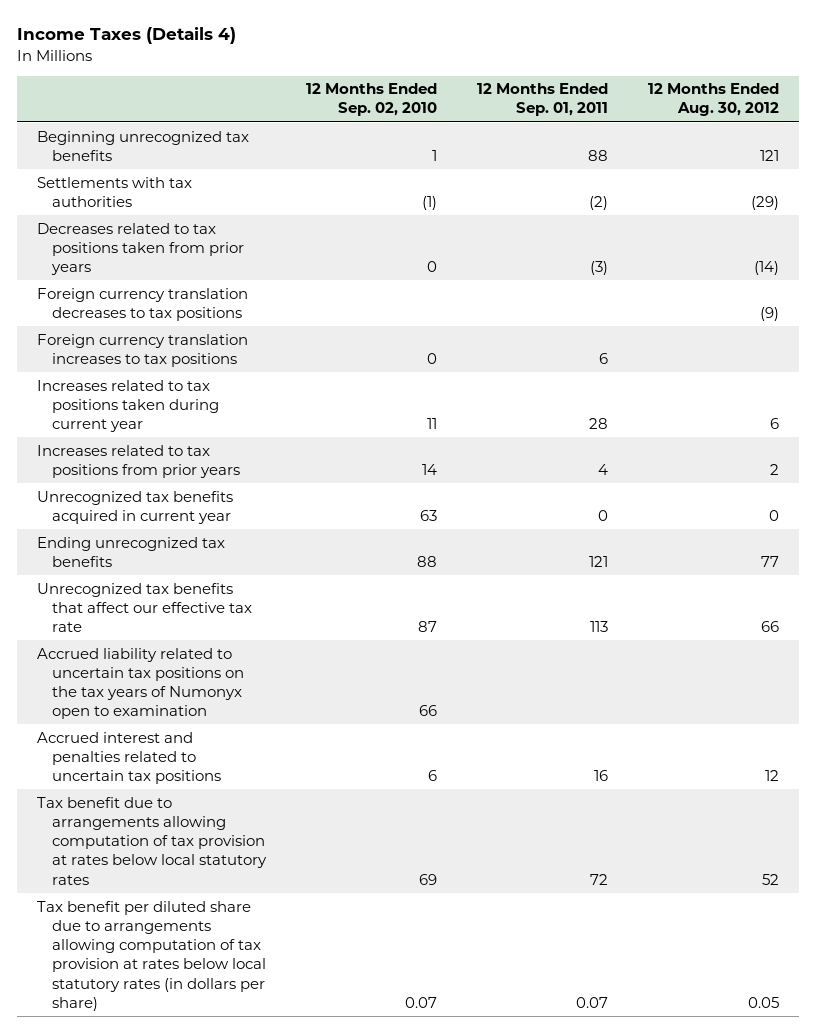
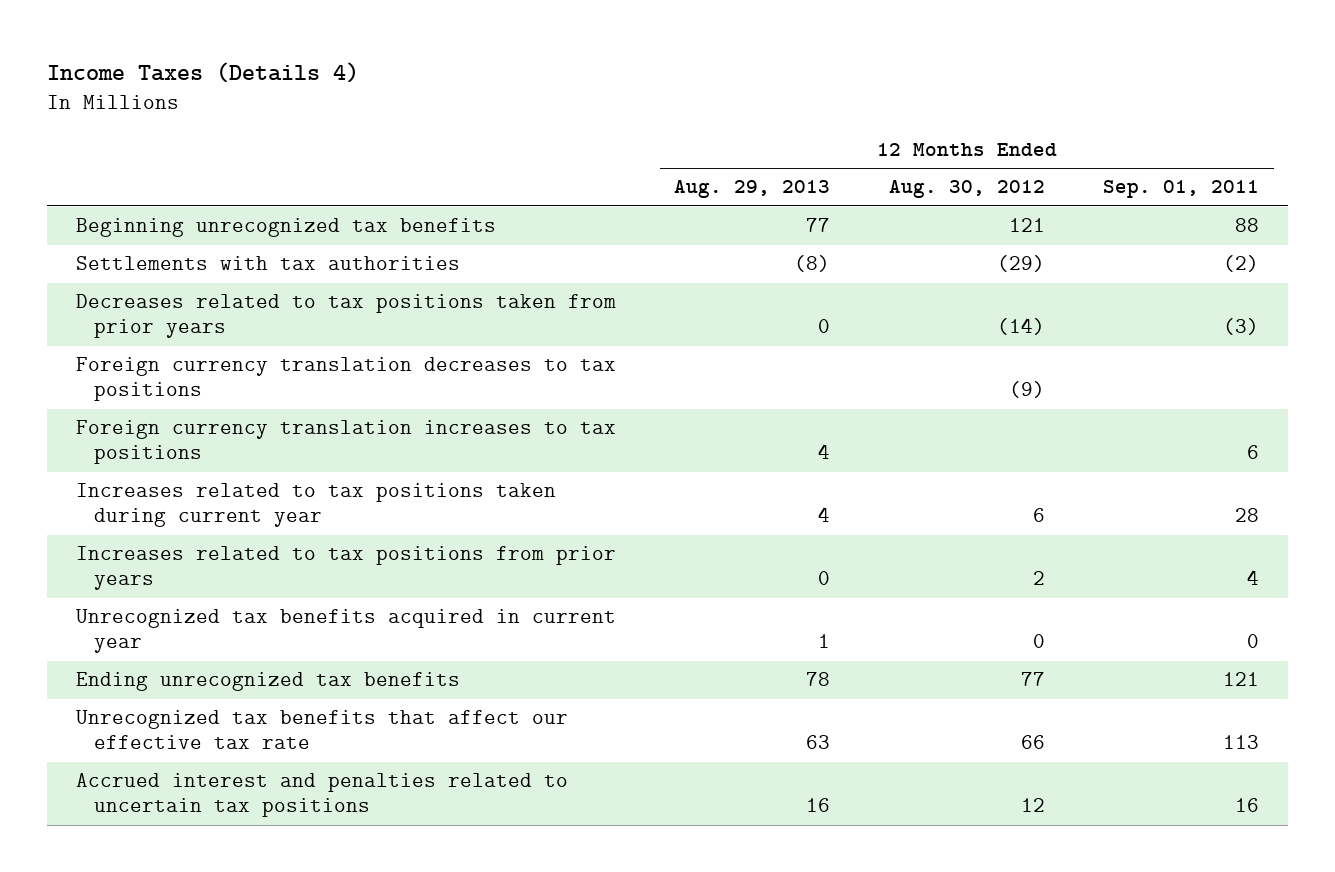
- | 12 Months Ended Sep. 02, 2010 | 12 Months Ended Sep. 01, 2011 | 12 Months Ended Aug. 30, 2012
+ | 12 Months Ended Aug. 29, 2013 | 12 Months Ended Aug. 30, 2012 | 12 Months Ended Sep. 01, 2011
- Accrued liability related to uncertain tax positions on the tax years of Numonyx open to examination | 66 | |
- Tax benefit due to arrangements allowing computation of tax provision at rates below local statutory rates | 69 | 72 | 52
- Tax benefit per diluted share due to arrangements allowing computation of tax provision at rates below local statutory rates (in dollars per share) | 0.07 | 0.07 | 0.05

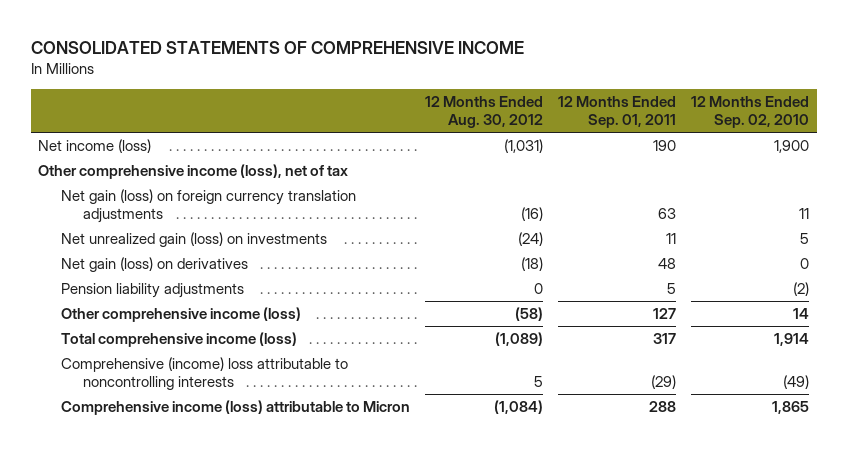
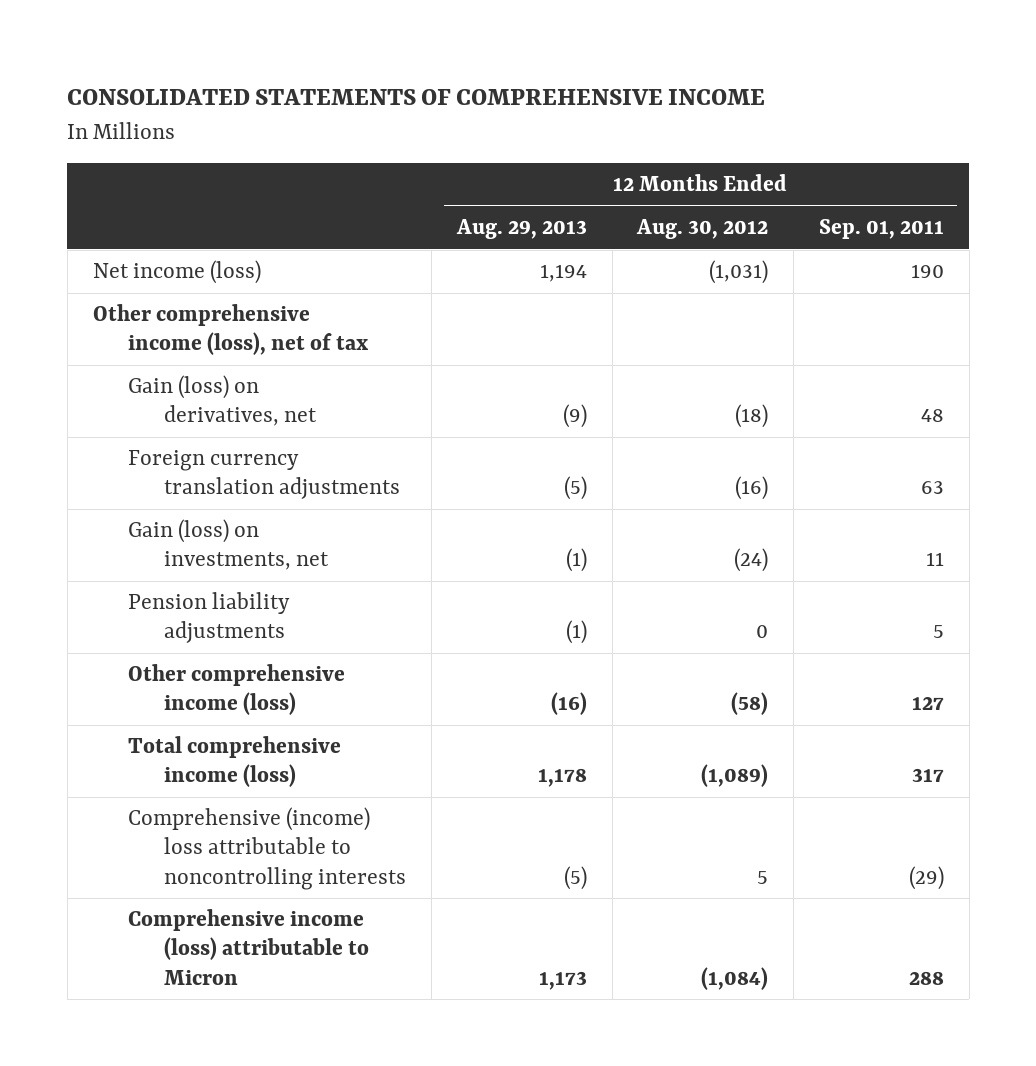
- | 12 Months Ended Aug. 30, 2012 | 12 Months Ended Sep. 01, 2011 | 12 Months Ended Sep. 02, 2010
+ | 12 Months Ended Aug. 29, 2013 | 12 Months Ended Aug. 30, 2012 | 12 Months Ended Sep. 01, 2011
- Net gain (loss) on foreign currency translation adjustments | (16) | 63 | 11
- Net unrealized gain (loss) on investments | (24) | 11 | 5
- Net gain (loss) on derivatives | (18) | 48 | 0
+ Gain (loss) on derivatives, net | (9) | (18) | 48
+ Foreign currency translation adjustments | (5) | (16) | 63
+ Gain (loss) on investments, net | (1) | (24) | 11

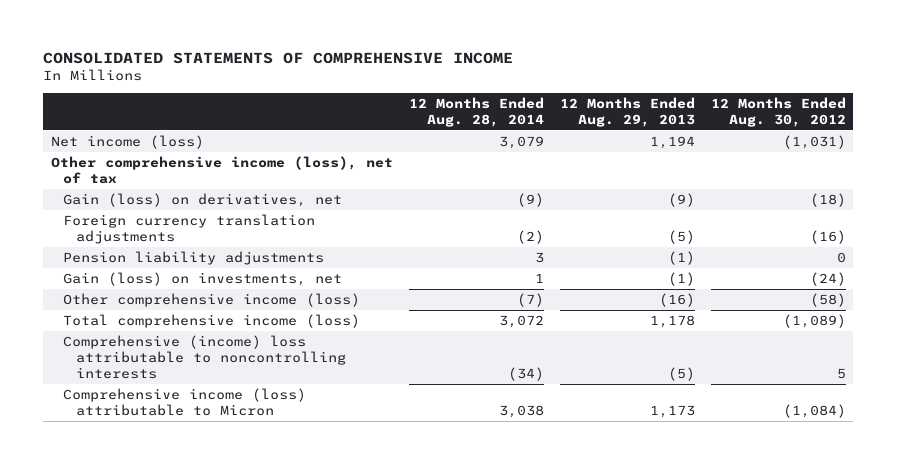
- | 12 Months Ended Aug. 29, 2013 | 12 Months Ended Aug. 30, 2012 | 12 Months Ended Sep. 01, 2011
+ | 12 Months Ended Aug. 28, 2014 | 12 Months Ended Aug. 29, 2013 | 12 Months Ended Aug. 30, 2012
moved down: Gain (loss) on investments, net | 1 | (1) | (24)

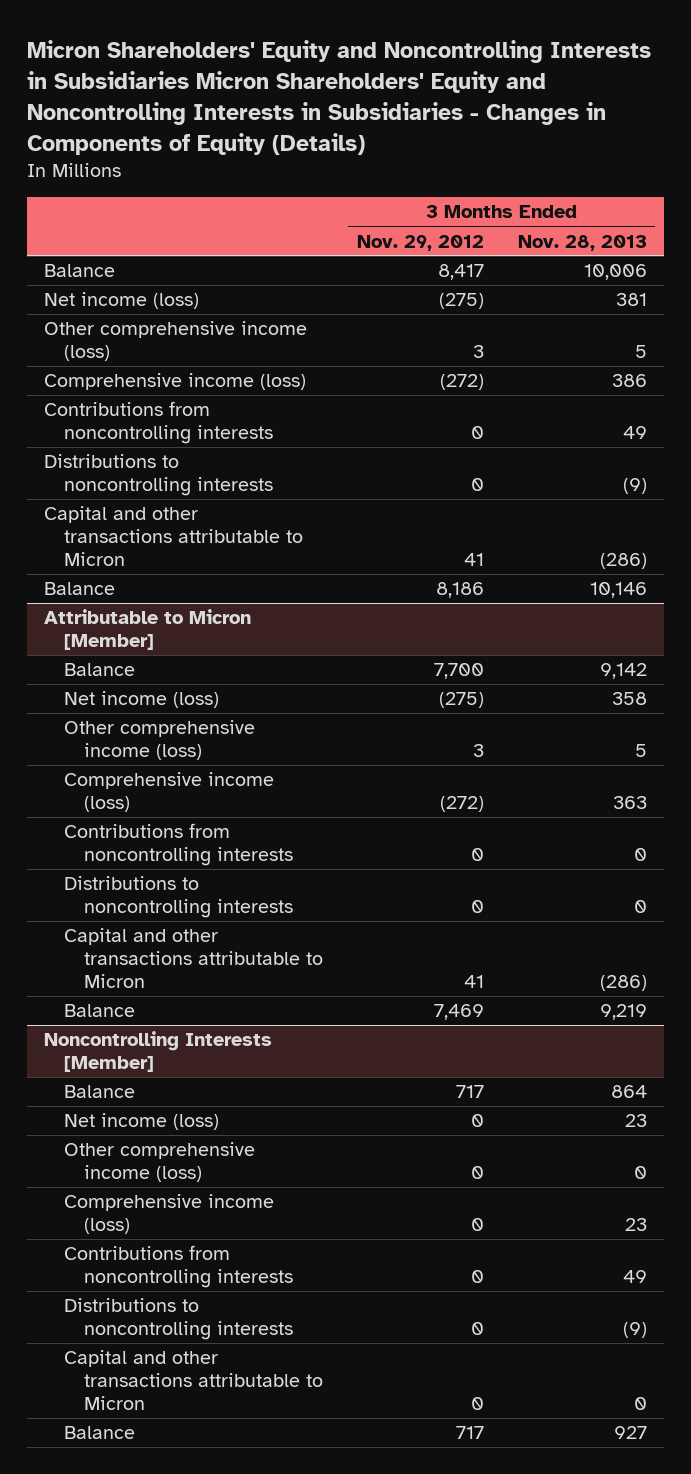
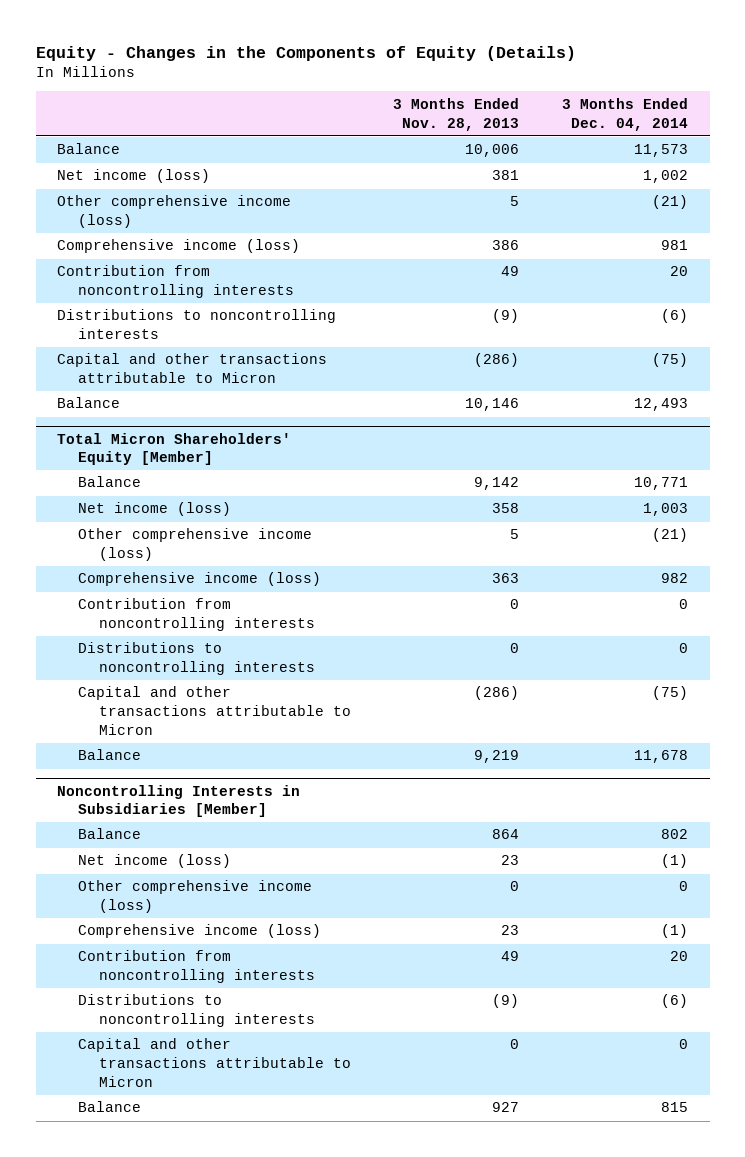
- Micron Shareholders' Equity and Noncontrolling Interests in Subsidiaries Micron Shareholders' Equity and Noncontrolling Interests in Subsidiaries - Changes in Components of Equity (Details)
+ Equity - Changes in the Components of Equity (Details)
- | 3 Months Ended Nov. 29, 2012 | 3 Months Ended Nov. 28, 2013
+ | 3 Months Ended Nov. 28, 2013 | 3 Months Ended Dec. 04, 2014
- Contributions from noncontrolling interests | 0 | 49
+ Contribution from noncontrolling interests | 49 | 20
- Attributable to Micron [Member]
+ Total Micron Shareholders' Equity [Member]
- Contributions from noncontrolling interests | 0 | 0
+ Contribution from noncontrolling interests | 0 | 0
- Noncontrolling Interests [Member]
+ Noncontrolling Interests in Subsidiaries [Member]
- Contributions from noncontrolling interests | 0 | 49
+ Contribution from noncontrolling interests | 49 | 20

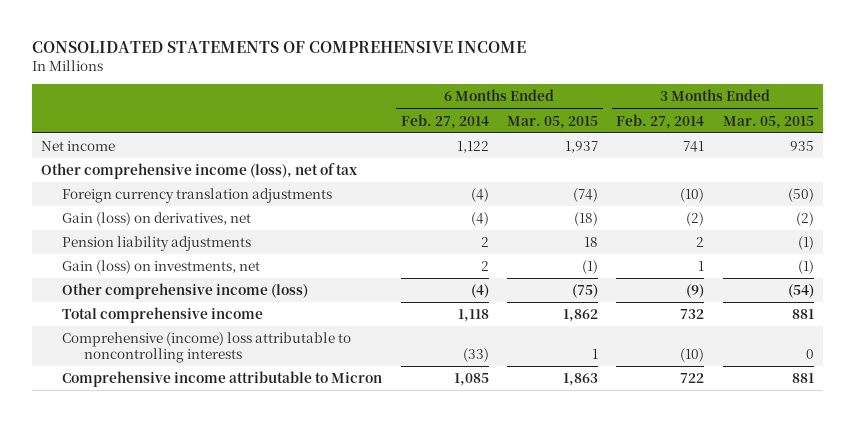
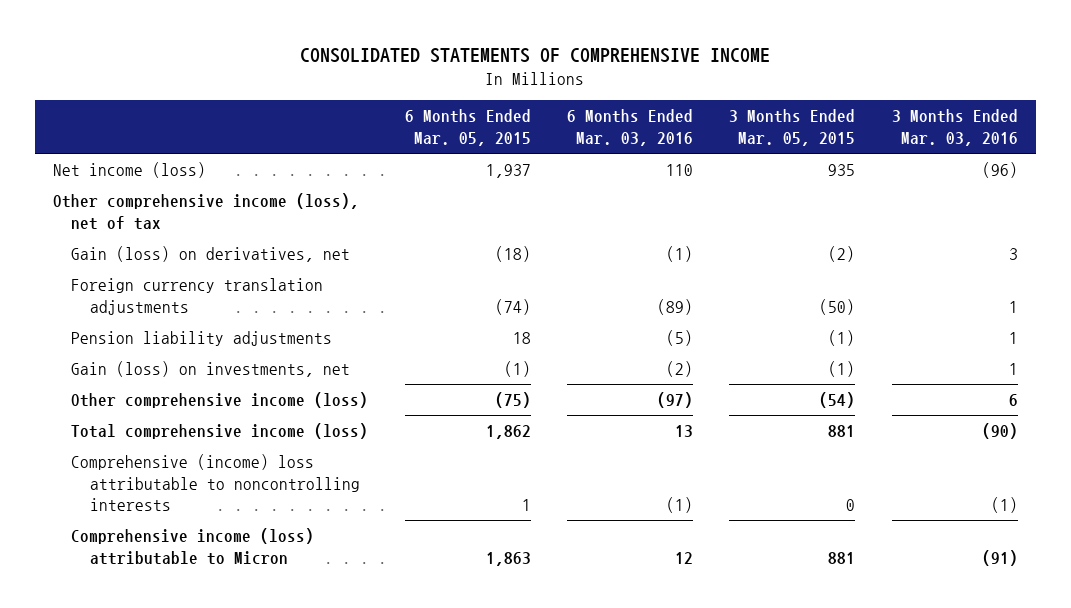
- | 6 Months Ended Feb. 27, 2014 | 6 Months Ended Mar. 05, 2015 | 3 Months Ended Feb. 27, 2014 | 3 Months Ended Mar. 05, 2015
+ | 6 Months Ended Mar. 05, 2015 | 6 Months Ended Mar. 03, 2016 | 3 Months Ended Mar. 05, 2015 | 3 Months Ended Mar. 03, 2016
- Net income | 1,122 | 1,937 | 741 | 935
+ Net income (loss) | 1,937 | 110 | 935 | (96)
moved down: Foreign currency translation adjustments | (74) | (89) | (50) | 1
- Total comprehensive income | 1,118 | 1,862 | 732 | 881
+ Total comprehensive income (loss) | 1,862 | 13 | 881 | (90)
- Comprehensive income attributable to Micron | 1,085 | 1,863 | 722 | 881
+ Comprehensive income (loss) attributable to Micron | 1,863 | 12 | 881 | (91)

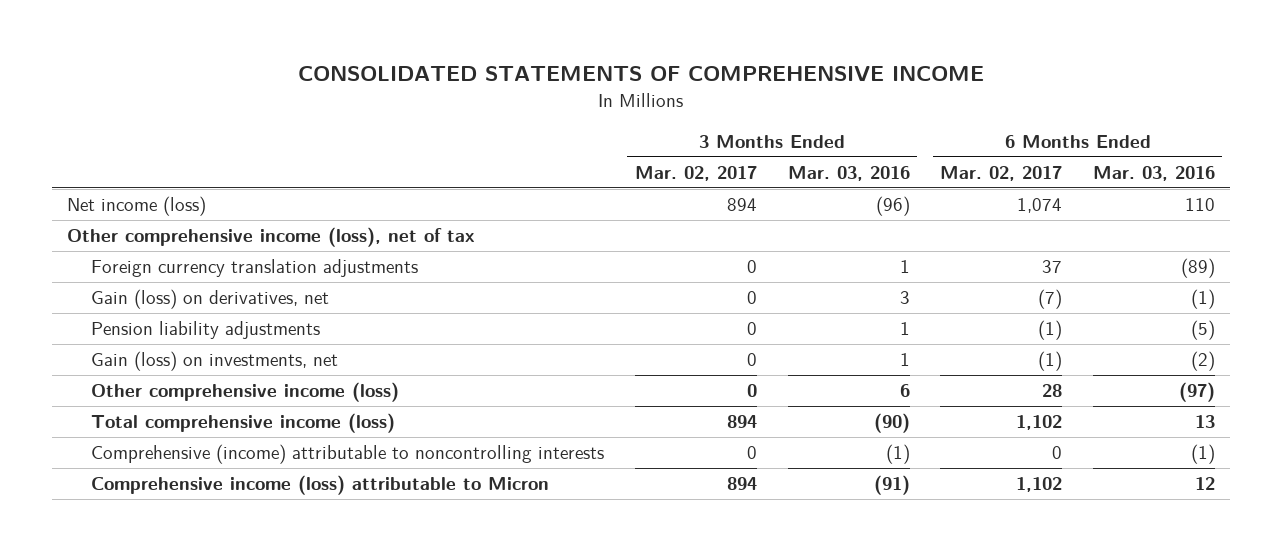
- | 6 Months Ended Mar. 05, 2015 | 6 Months Ended Mar. 03, 2016 | 3 Months Ended Mar. 05, 2015 | 3 Months Ended Mar. 03, 2016
+ | 3 Months Ended Mar. 02, 2017 | 3 Months Ended Mar. 03, 2016 | 6 Months Ended Mar. 02, 2017 | 6 Months Ended Mar. 03, 2016
moved down: Gain (loss) on derivatives, net | 0 | 3 | (7) | (1)
- Comprehensive (income) loss attributable to noncontrolling interests | 1 | (1) | 0 | (1)
+ Comprehensive (income) attributable to noncontrolling interests | 0 | (1) | 0 | (1)

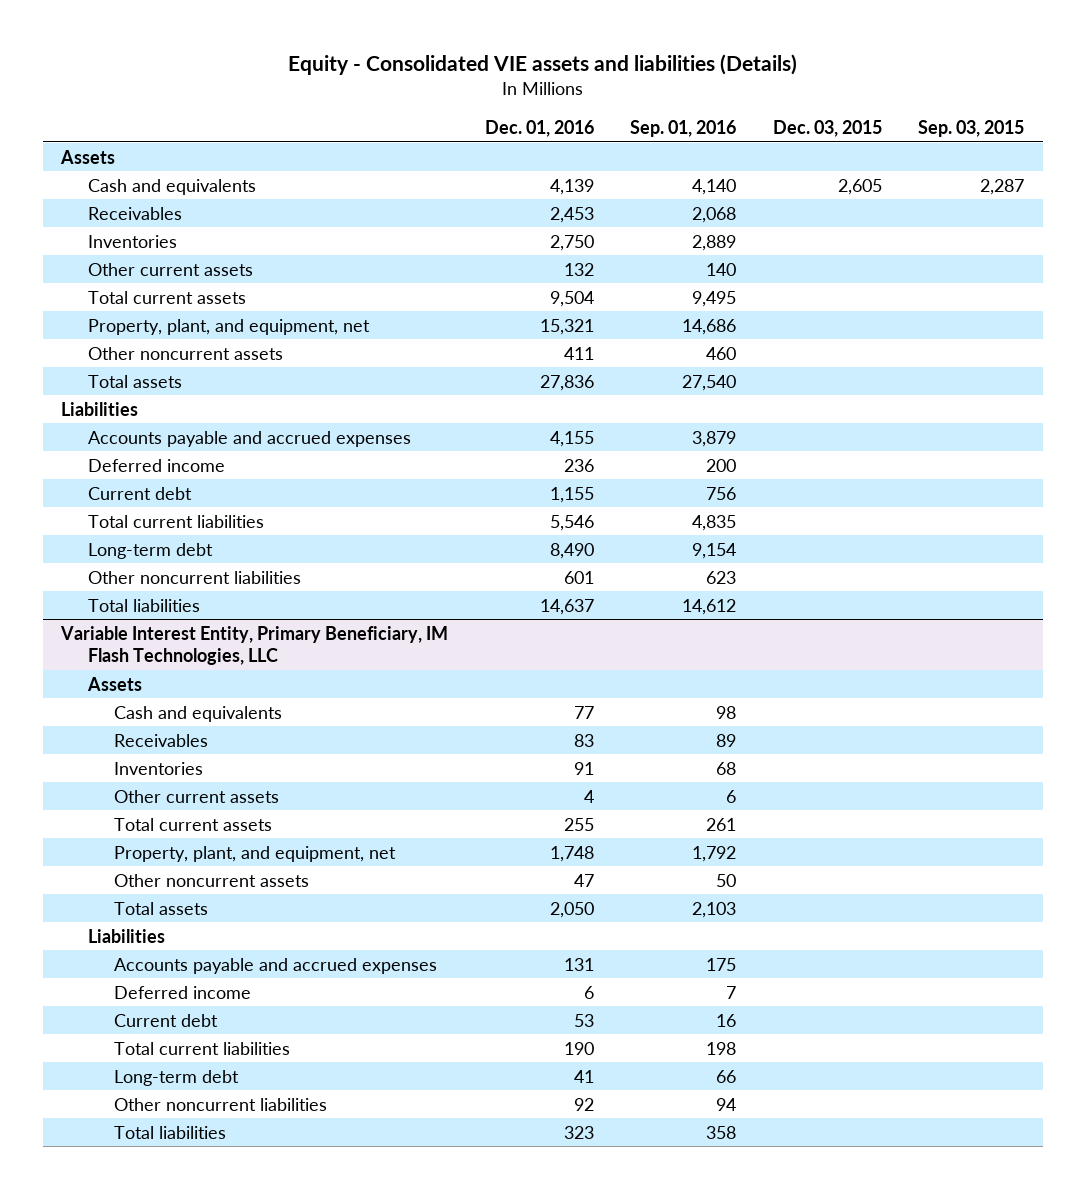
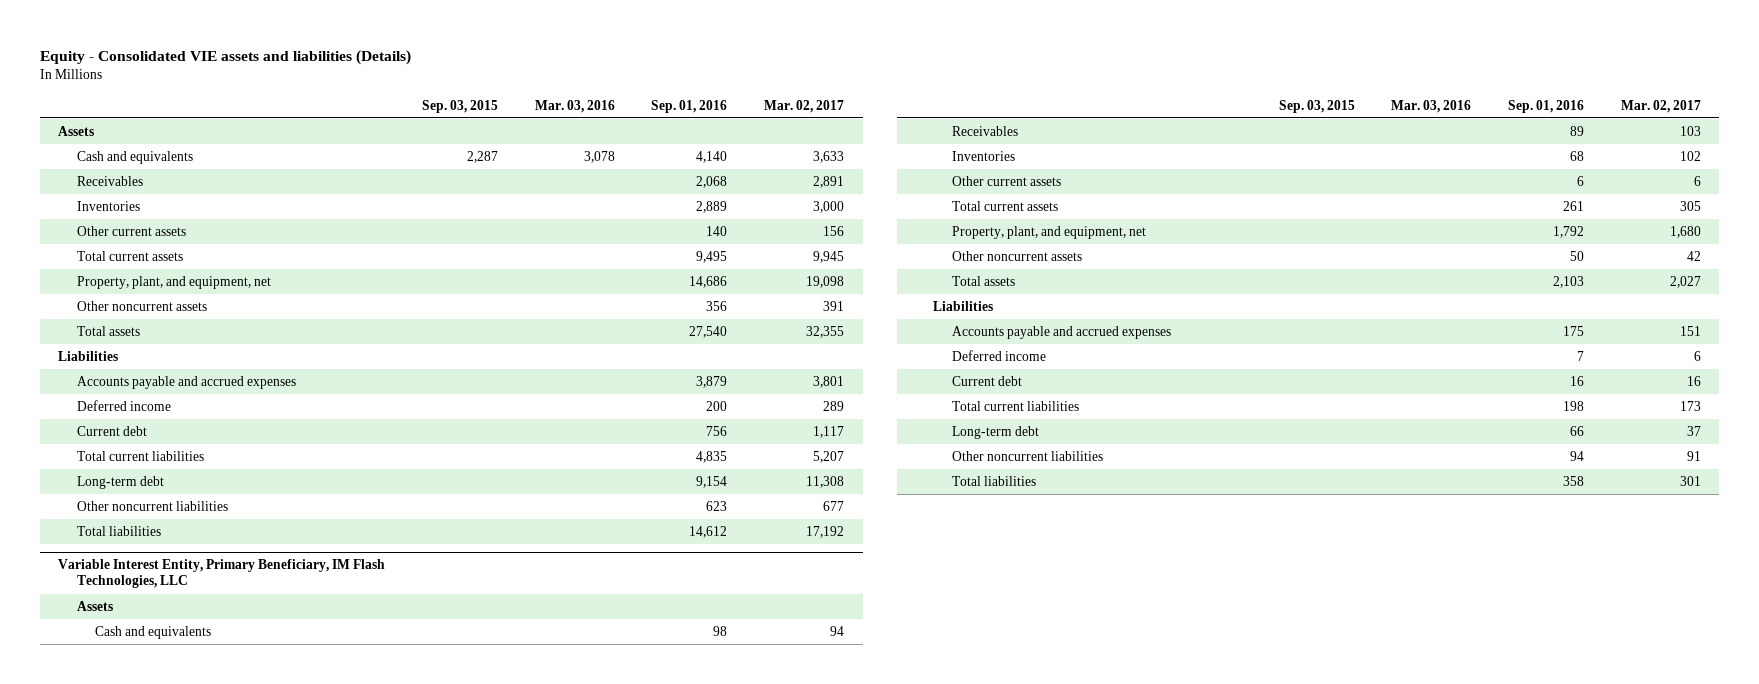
- | Dec. 01, 2016 | Sep. 01, 2016 | Dec. 03, 2015 | Sep. 03, 2015
+ | Sep. 03, 2015 | Mar. 03, 2016 | Sep. 01, 2016 | Mar. 02, 2017
- Other noncurrent assets | 411 | 460 | |
+ Other noncurrent assets | | | 356 | 391

